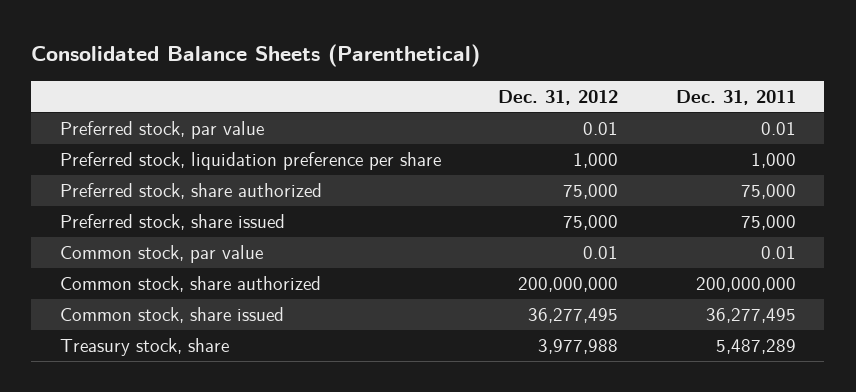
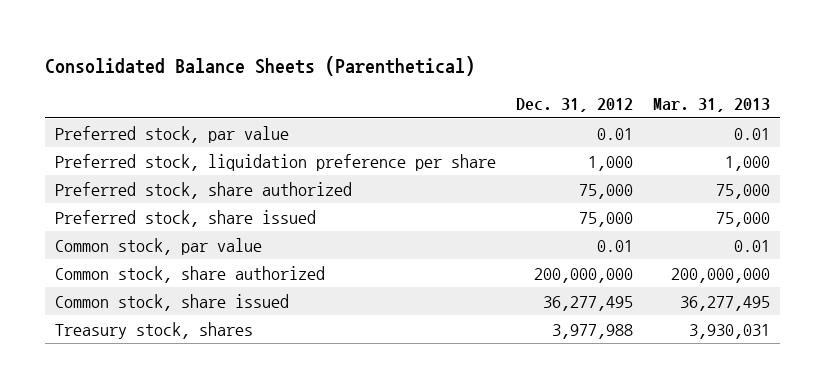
- | Dec. 31, 2012 | Dec. 31, 2011
+ | Dec. 31, 2012 | Mar. 31, 2013
- Treasury stock, share | 3,977,988 | 5,487,289
+ Treasury stock, shares | 3,977,988 | 3,930,031

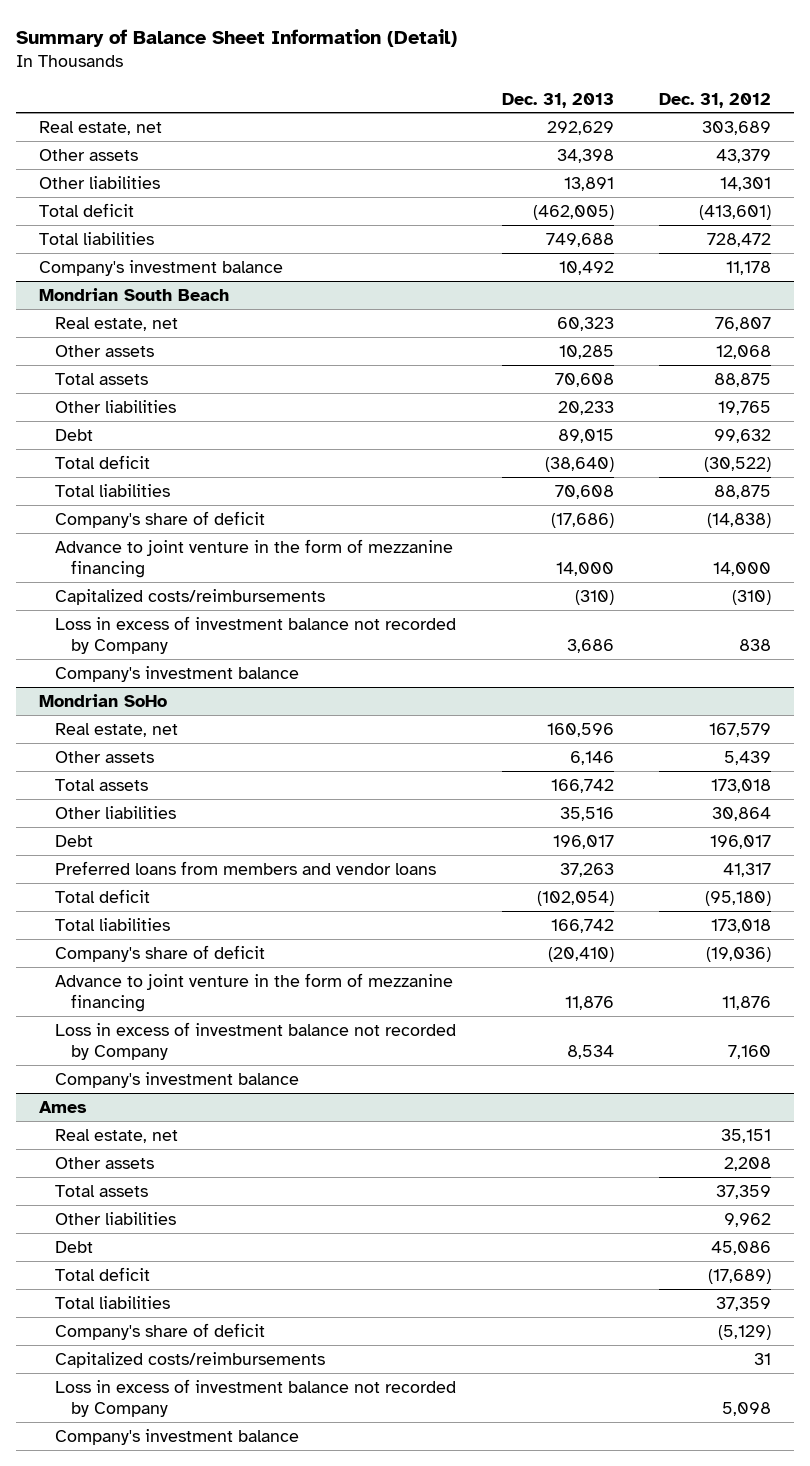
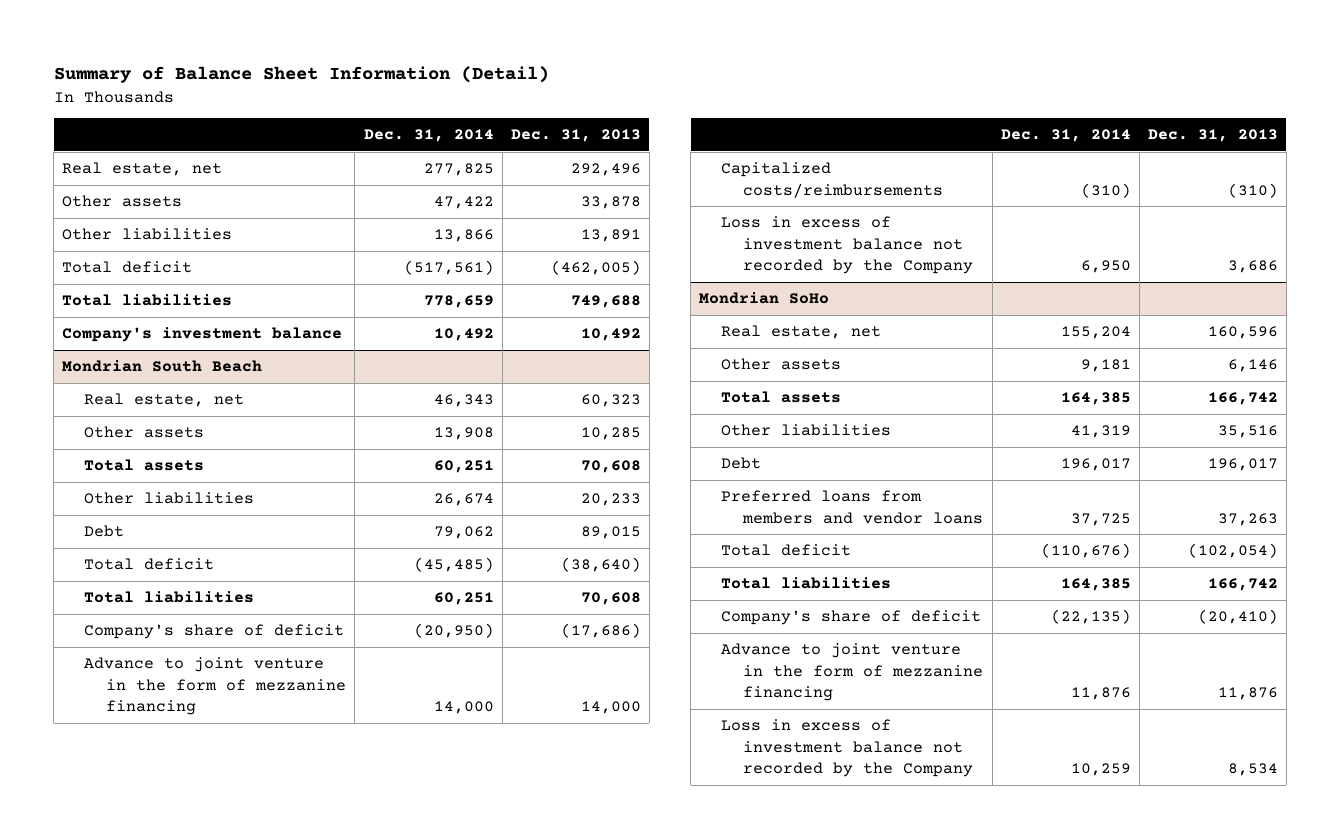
- | Dec. 31, 2013 | Dec. 31, 2012
+ | Dec. 31, 2014 | Dec. 31, 2013
- Real estate, net | 292,629 | 303,689
- Other assets | 34,398 | 43,379
+ Real estate, net | 277,825 | 292,496
+ Other assets | 47,422 | 33,878
@ Mondrian South Beach
- Loss in excess of investment balance not recorded by Company | 3,686 | 838
- Company's investment balance
+ Loss in excess of investment balance not recorded by the Company | 6,950 | 3,686
@ Mondrian SoHo
- Loss in excess of investment balance not recorded by Company | 8,534 | 7,160
- Company's investment balance
- Ames
- Real estate, net | | 35,151
- Other assets | | 2,208
- Total assets | | 37,359
- Other liabilities | | 9,962
- Debt | | 45,086
- Total deficit | | (17,689)
- Total liabilities | | 37,359
- Company's share of deficit | | (5,129)
- Capitalized costs/reimbursements | | 31
- Loss in excess of investment balance not recorded by Company | | 5,098
- Company's investment balance
@ Mondrian SoHo
+ Loss in excess of investment balance not recorded by the Company | 10,259 | 8,534

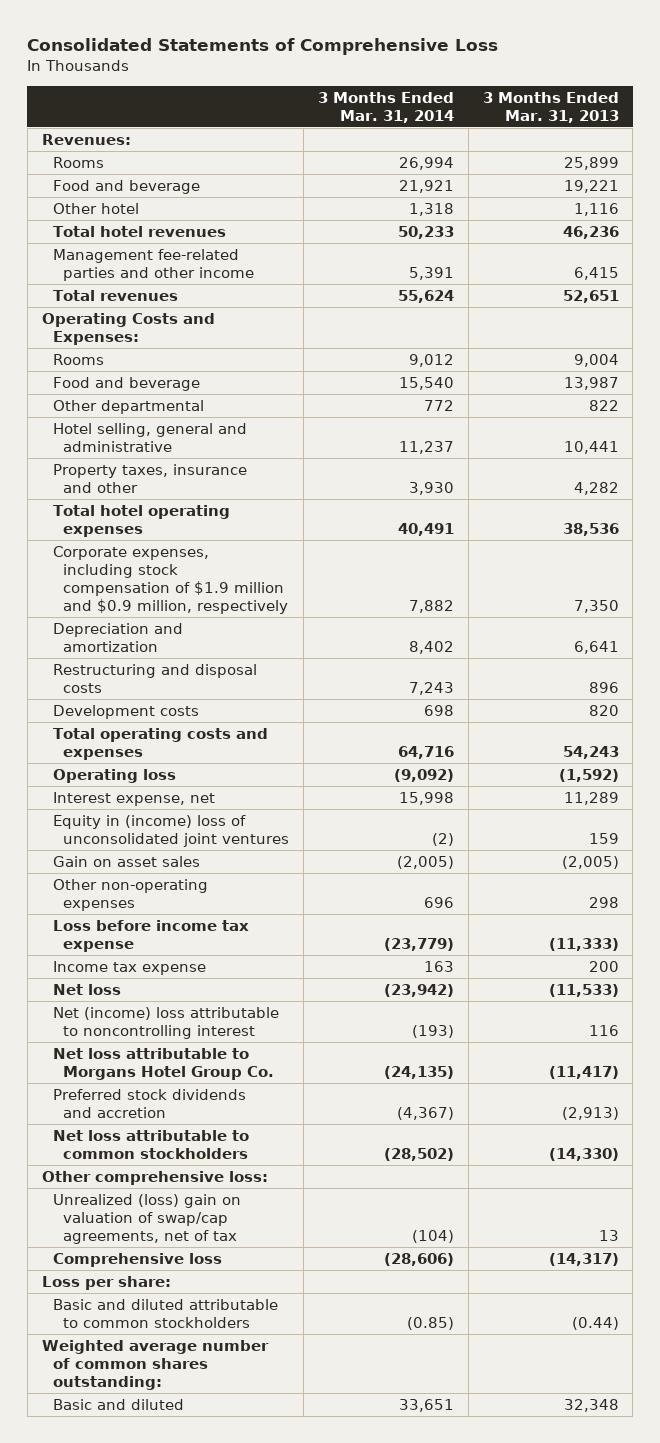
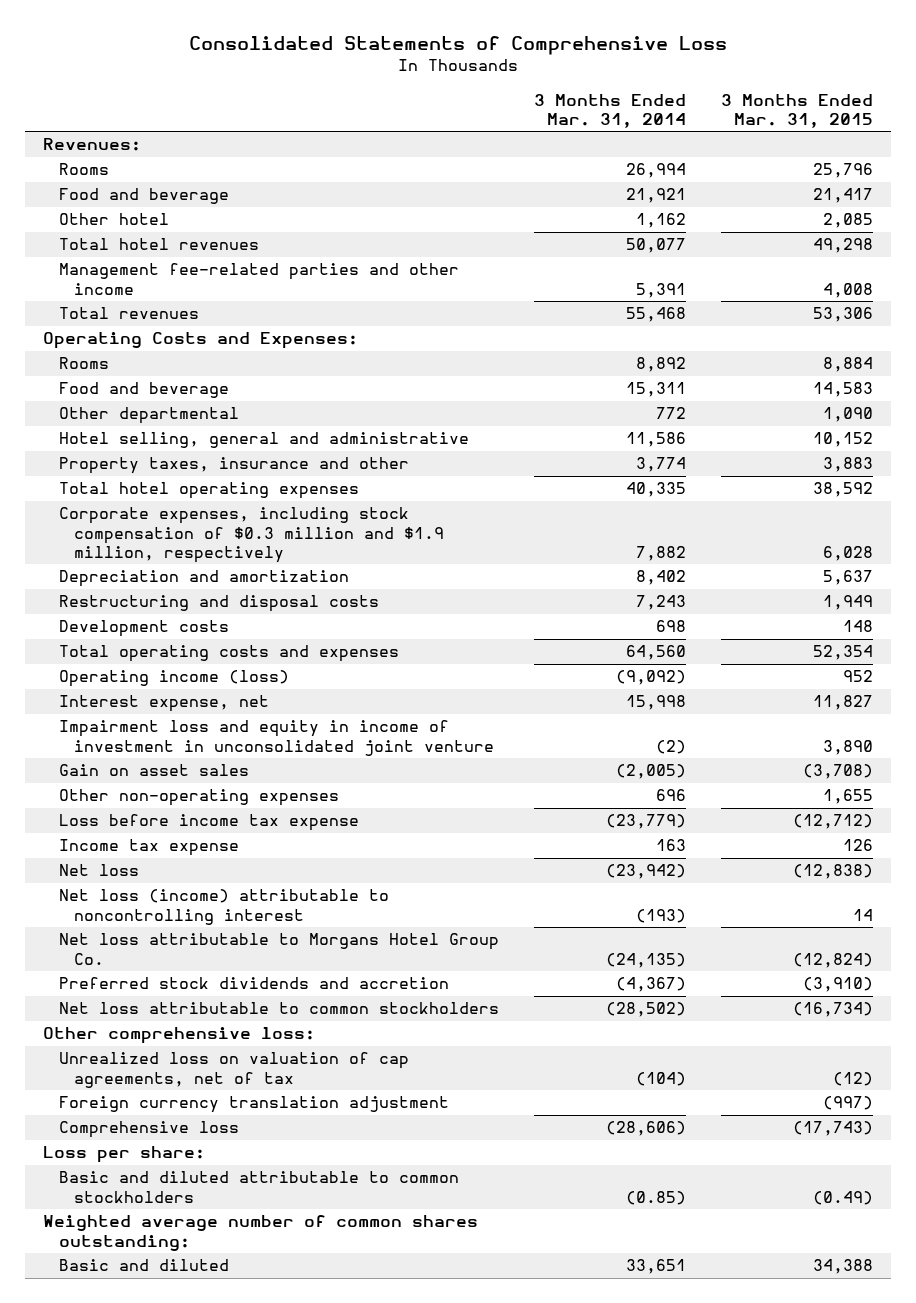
- | 3 Months Ended Mar. 31, 2014 | 3 Months Ended Mar. 31, 2013
+ | 3 Months Ended Mar. 31, 2014 | 3 Months Ended Mar. 31, 2015
- Other hotel | 1,318 | 1,116
- Total hotel revenues | 50,233 | 46,236
+ Other hotel | 1,162 | 2,085
+ Total hotel revenues | 50,077 | 49,298
- Total revenues | 55,624 | 52,651
+ Total revenues | 55,468 | 53,306
- Rooms | 9,012 | 9,004
- Food and beverage | 15,540 | 13,987
+ Rooms | 8,892 | 8,884
+ Food and beverage | 15,311 | 14,583
- Hotel selling, general and administrative | 11,237 | 10,441
- Property taxes, insurance and other | 3,930 | 4,282
- Total hotel operating expenses | 40,491 | 38,536
- Corporate expenses, including stock compensation of $1.9 million and $0.9 million, respectively | 7,882 | 7,350
+ Hotel selling, general and administrative | 11,586 | 10,152
+ Property taxes, insurance and other | 3,774 | 3,883
+ Total hotel operating expenses | 40,335 | 38,592
+ Corporate expenses, including stock compensation of $0.3 million and $1.9 million, respectively | 7,882 | 6,028
- Total operating costs and expenses | 64,716 | 54,243
- Operating loss | (9,092) | (1,592)
+ Total operating costs and expenses | 64,560 | 52,354
+ Operating income (loss) | (9,092) | 952
- Equity in (income) loss of unconsolidated joint ventures | (2) | 159
+ Impairment loss and equity in income of investment in unconsolidated joint venture | (2) | 3,890
- Net (income) loss attributable to noncontrolling interest | (193) | 116
+ Net loss (income) attributable to noncontrolling interest | (193) | 14
- Unrealized (loss) gain on valuation of swap/cap agreements, net of tax | (104) | 13
+ Unrealized loss on valuation of cap agreements, net of tax | (104) | (12)
+ Foreign currency translation adjustment | | (997)

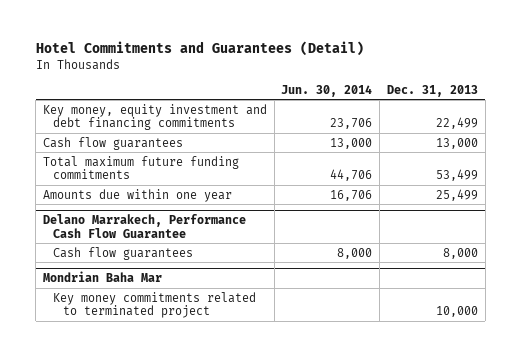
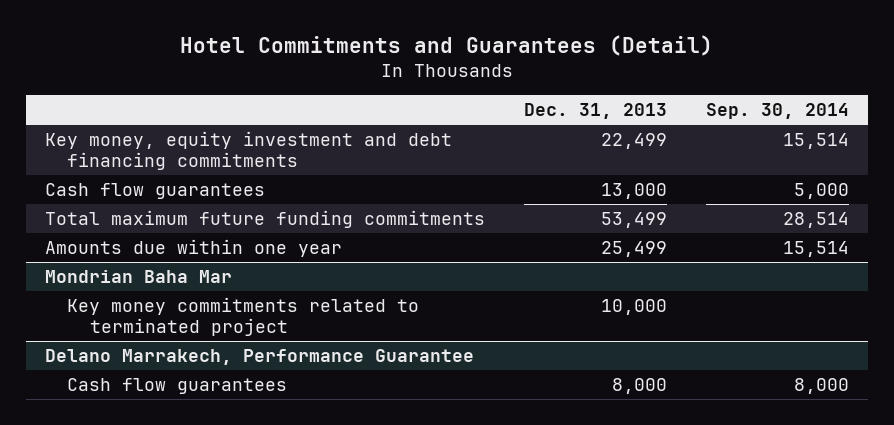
- | Jun. 30, 2014 | Dec. 31, 2013
+ | Dec. 31, 2013 | Sep. 30, 2014
- Delano Marrakech, Performance Cash Flow Guarantee
- Cash flow guarantees | 8,000 | 8,000
+ Delano Marrakech, Performance Guarantee
+ Cash flow guarantees | 8,000 | 8,000

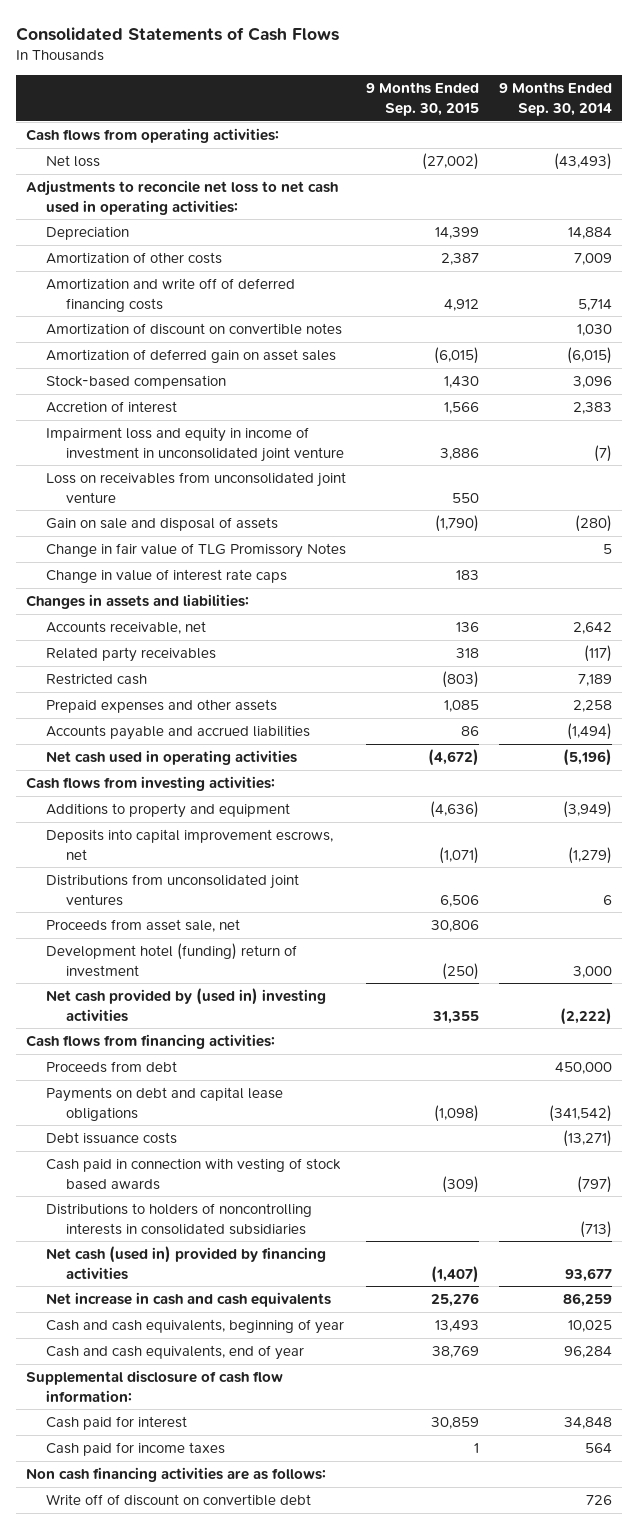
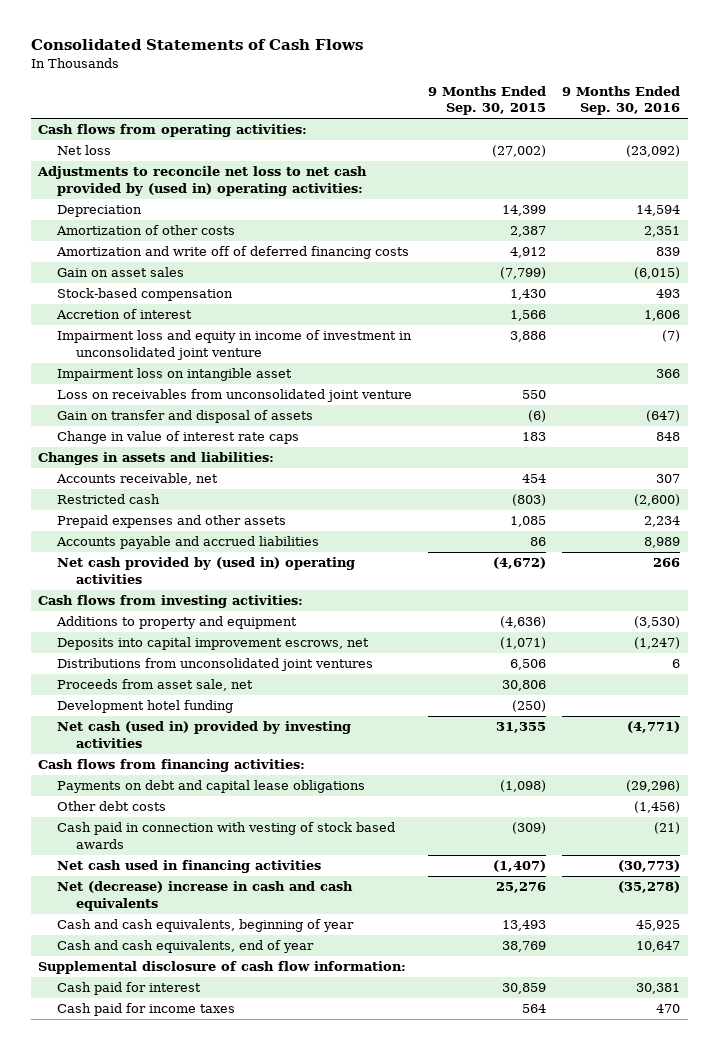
- | 9 Months Ended Sep. 30, 2015 | 9 Months Ended Sep. 30, 2014
+ | 9 Months Ended Sep. 30, 2015 | 9 Months Ended Sep. 30, 2016
- Adjustments to reconcile net loss to net cash used in operating activities:
+ Adjustments to reconcile net loss to net cash provided by (used in) operating activities:
- Amortization of discount on convertible notes | | 1,030
- Amortization of deferred gain on asset sales | (6,015) | (6,015)
+ Gain on asset sales | (7,799) | (6,015)
+ Impairment loss on intangible asset | | 366
- Gain on sale and disposal of assets | (1,790) | (280)
- Change in fair value of TLG Promissory Notes | | 5
+ Gain on transfer and disposal of assets | (6) | (647)
- Accounts receivable, net | 136 | 2,642
- Related party receivables | 318 | (117)
+ Accounts receivable, net | 454 | 307
- Net cash used in operating activities | (4,672) | (5,196)
+ Net cash provided by (used in) operating activities | (4,672) | 266
- Development hotel (funding) return of investment | (250) | 3,000
- Net cash provided by (used in) investing activities | 31,355 | (2,222)
+ Development hotel funding | (250) |
+ Net cash (used in) provided by investing activities | 31,355 | (4,771)
- Proceeds from debt | | 450,000
- Debt issuance costs | | (13,271)
+ Other debt costs | | (1,456)
- Distributions to holders of noncontrolling interests in consolidated subsidiaries | | (713)
- Net cash (used in) provided by financing activities | (1,407) | 93,677
- Net increase in cash and cash equivalents | 25,276 | 86,259
+ Net cash used in financing activities | (1,407) | (30,773)
+ Net (decrease) increase in cash and cash equivalents | 25,276 | (35,278)
- Cash paid for income taxes | 1 | 564
- Non cash financing activities are as follows:
- Write off of discount on convertible debt | | 726
+ Cash paid for income taxes | 564 | 470

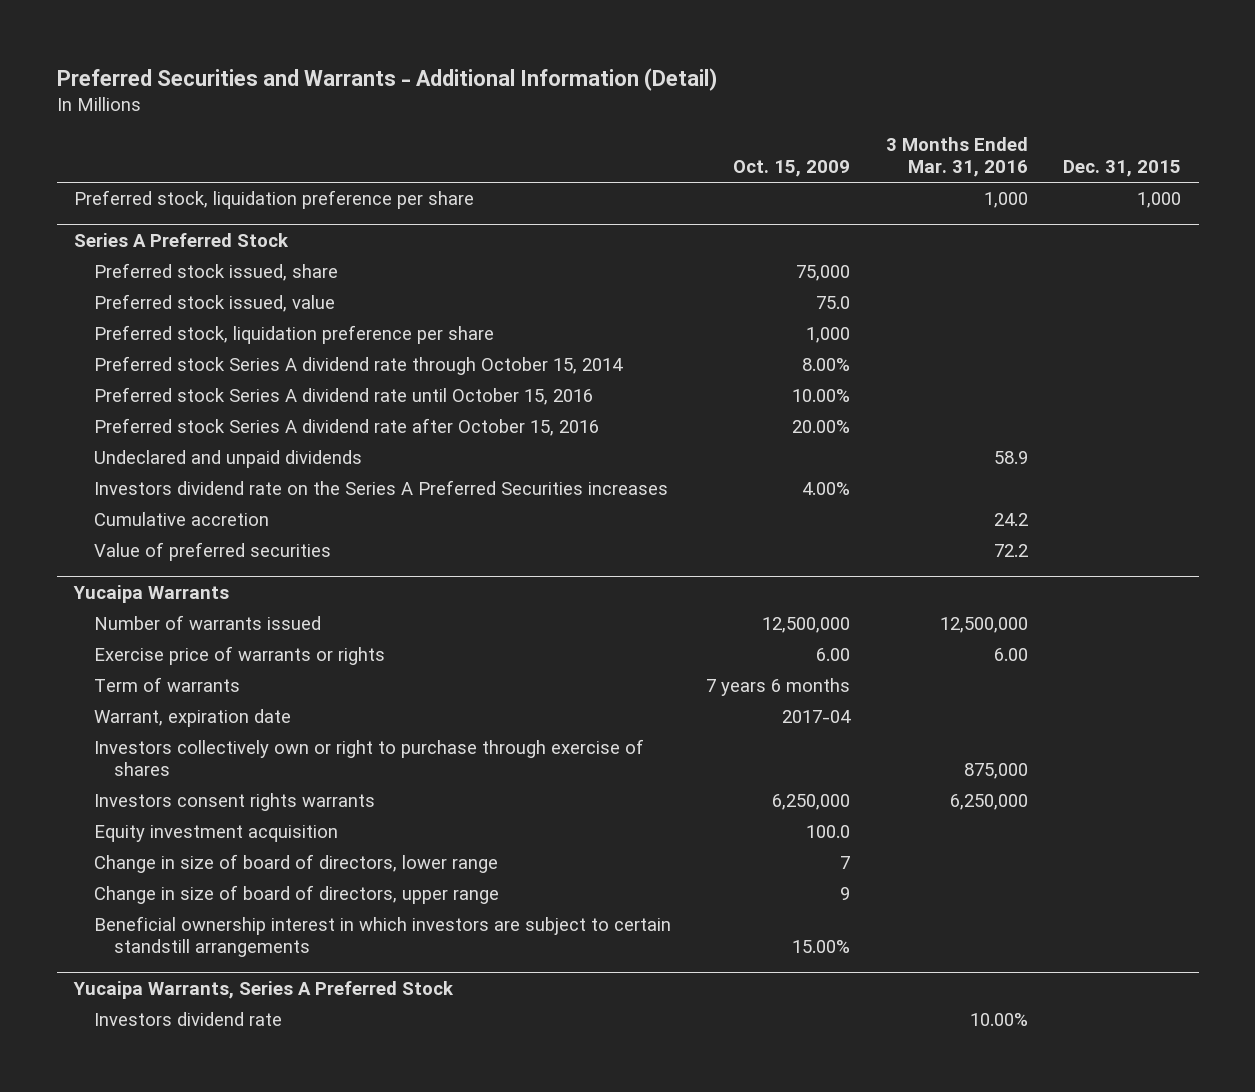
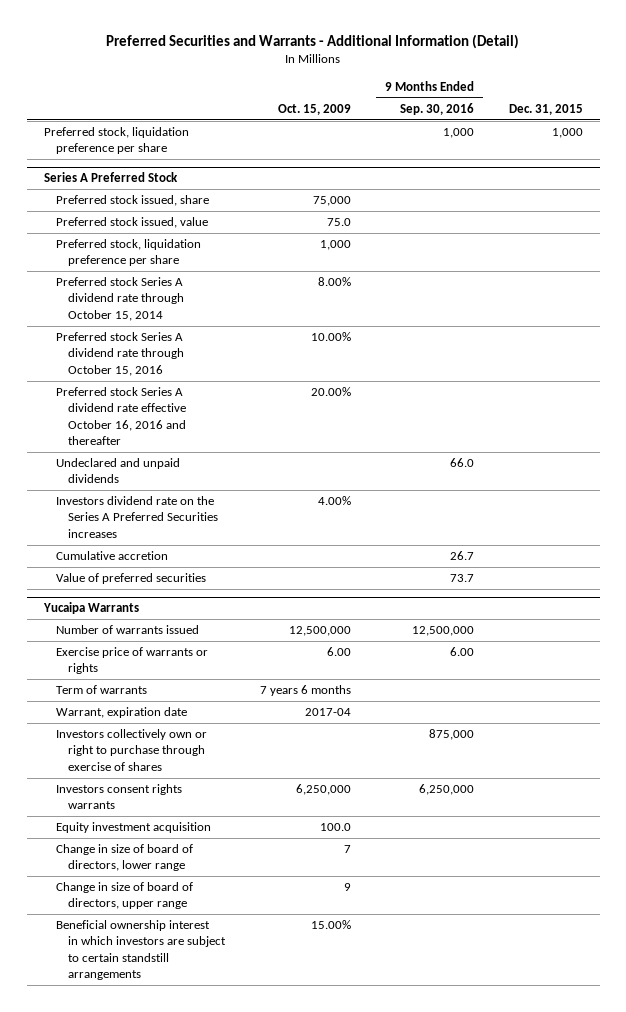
- | Oct. 15, 2009 | 3 Months Ended Mar. 31, 2016 | Dec. 31, 2015
+ | Oct. 15, 2009 | 9 Months Ended Sep. 30, 2016 | Dec. 31, 2015
@ Series A Preferred Stock
- Preferred stock Series A dividend rate until October 15, 2016 | 10.00% | |
- Preferred stock Series A dividend rate after October 15, 2016 | 20.00% | |
+ Preferred stock Series A dividend rate through October 15, 2016 | 10.00% | |
+ Preferred stock Series A dividend rate effective October 16, 2016 and thereafter | 20.00% | |
- Yucaipa Warrants, Series A Preferred Stock
- Investors dividend rate | | 10.00% |

